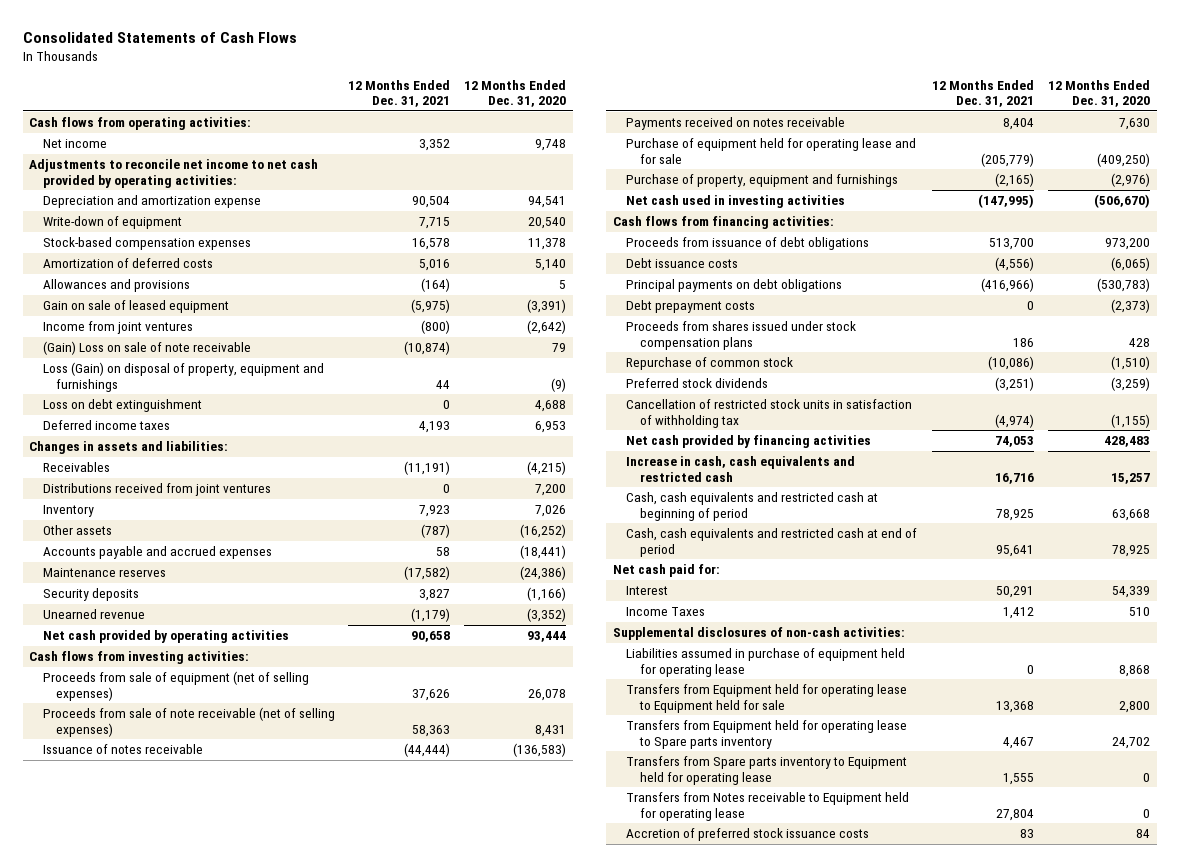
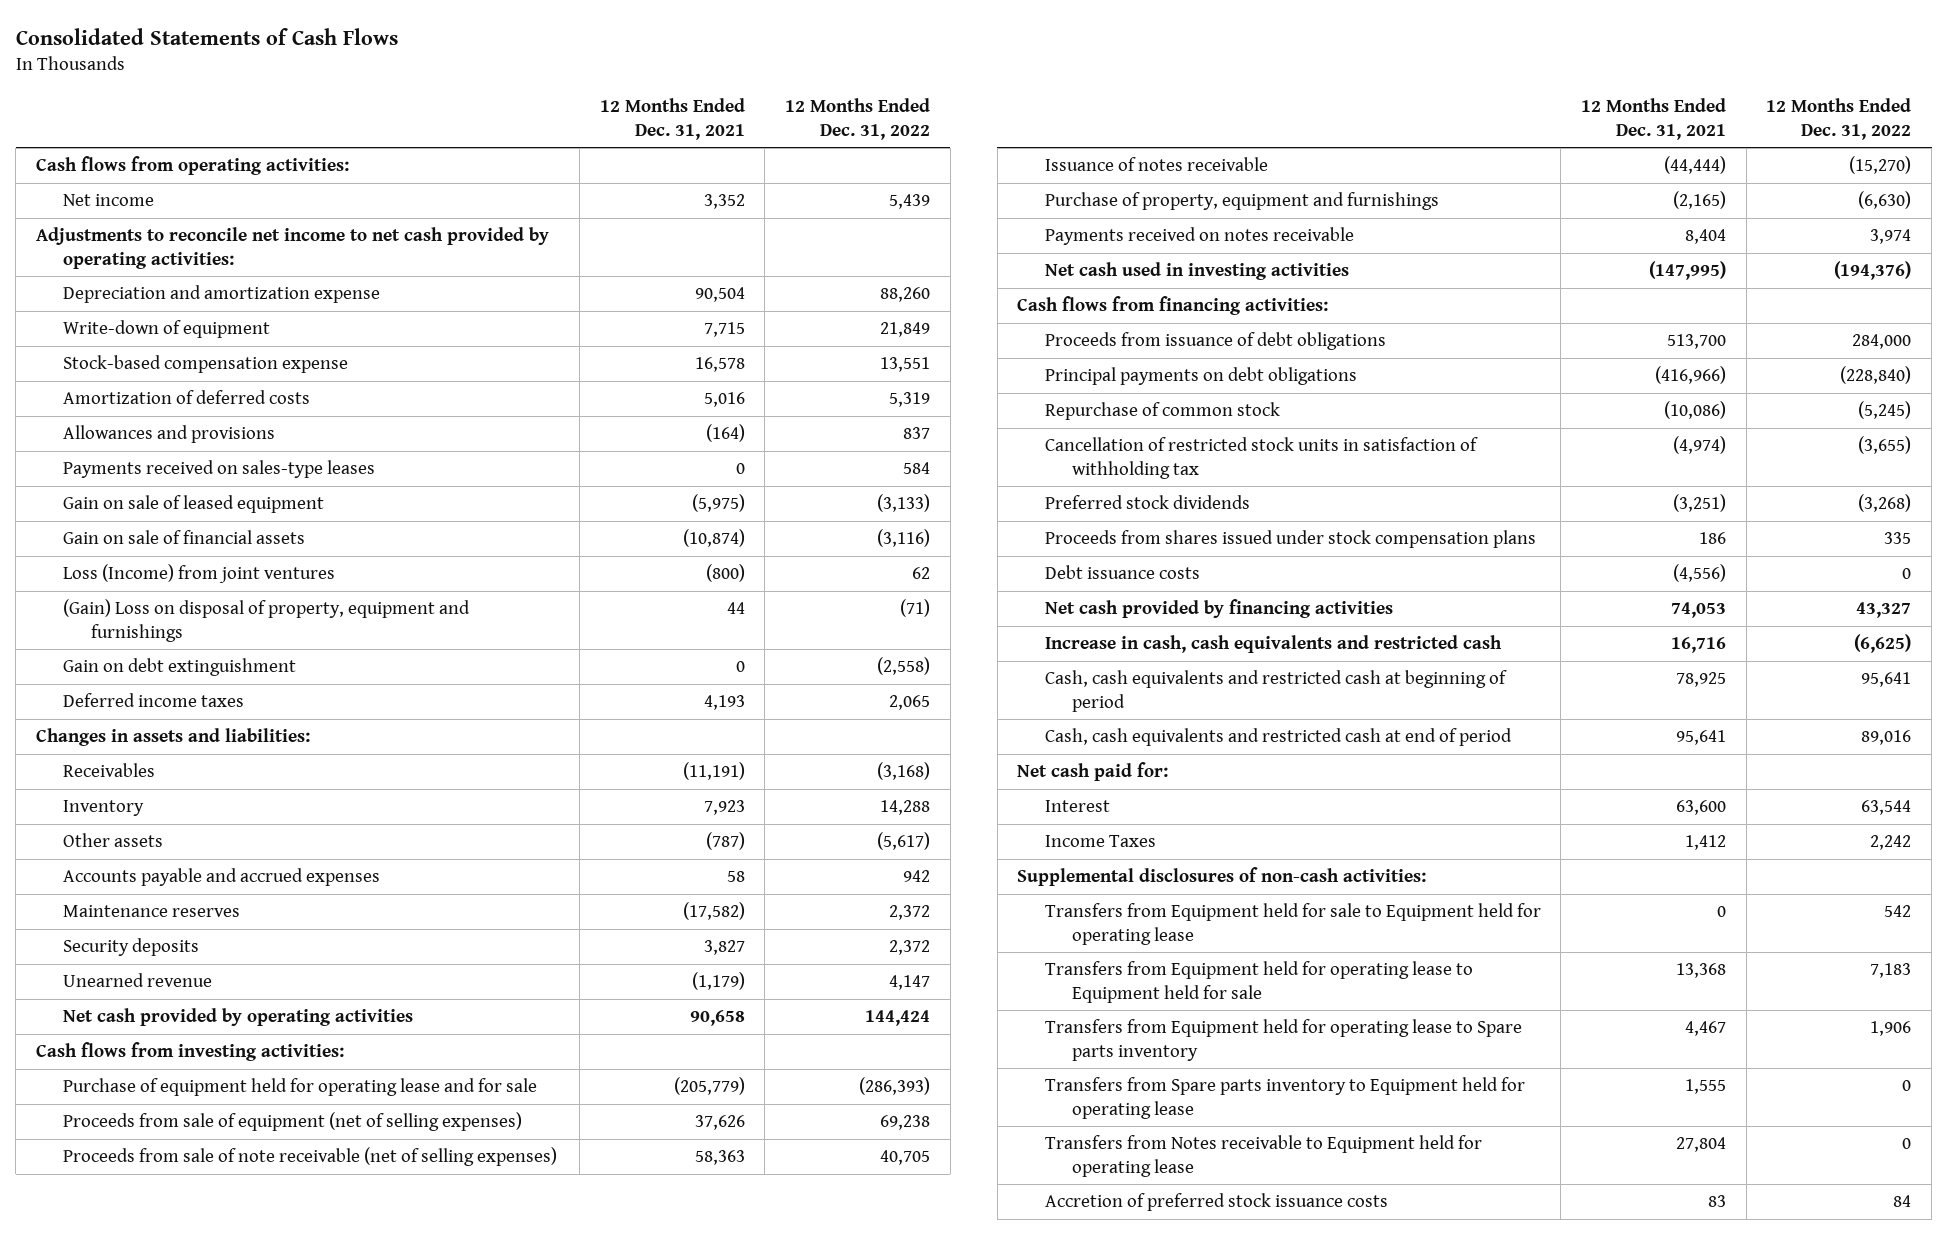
- | 12 Months Ended Dec. 31, 2021 | 12 Months Ended Dec. 31, 2020
+ | 12 Months Ended Dec. 31, 2021 | 12 Months Ended Dec. 31, 2022
- Stock-based compensation expenses | 16,578 | 11,378
+ Stock-based compensation expense | 16,578 | 13,551
+ Payments received on sales-type leases | 0 | 584
- Income from joint ventures | (800) | (2,642)
- (Gain) Loss on sale of note receivable | (10,874) | 79
- Loss (Gain) on disposal of property, equipment and furnishings | 44 | (9)
- Loss on debt extinguishment | 0 | 4,688
+ Gain on sale of financial assets | (10,874) | (3,116)
+ Loss (Income) from joint ventures | (800) | 62
+ (Gain) Loss on disposal of property, equipment and furnishings | 44 | (71)
+ Gain on debt extinguishment | 0 | (2,558)
- Distributions received from joint ventures | 0 | 7,200
moved up: Purchase of equipment held for operating lease and for sale | (205,779) | (286,393)
moved down: Payments received on notes receivable | 8,404 | 3,974
- Debt prepayment costs | 0 | (2,373)
moved down: Preferred stock dividends | (3,251) | (3,268)
moved down: Proceeds from shares issued under stock compensation plans | 186 | 335
moved down: Debt issuance costs | (4,556) | 0
- Interest | 50,291 | 54,339
+ Interest | 63,600 | 63,544
- Liabilities assumed in purchase of equipment held for operating lease | 0 | 8,868
+ Transfers from Equipment held for sale to Equipment held for operating lease | 0 | 542

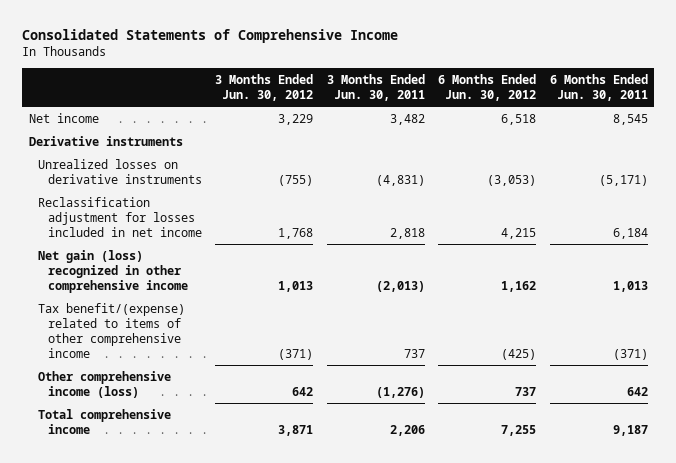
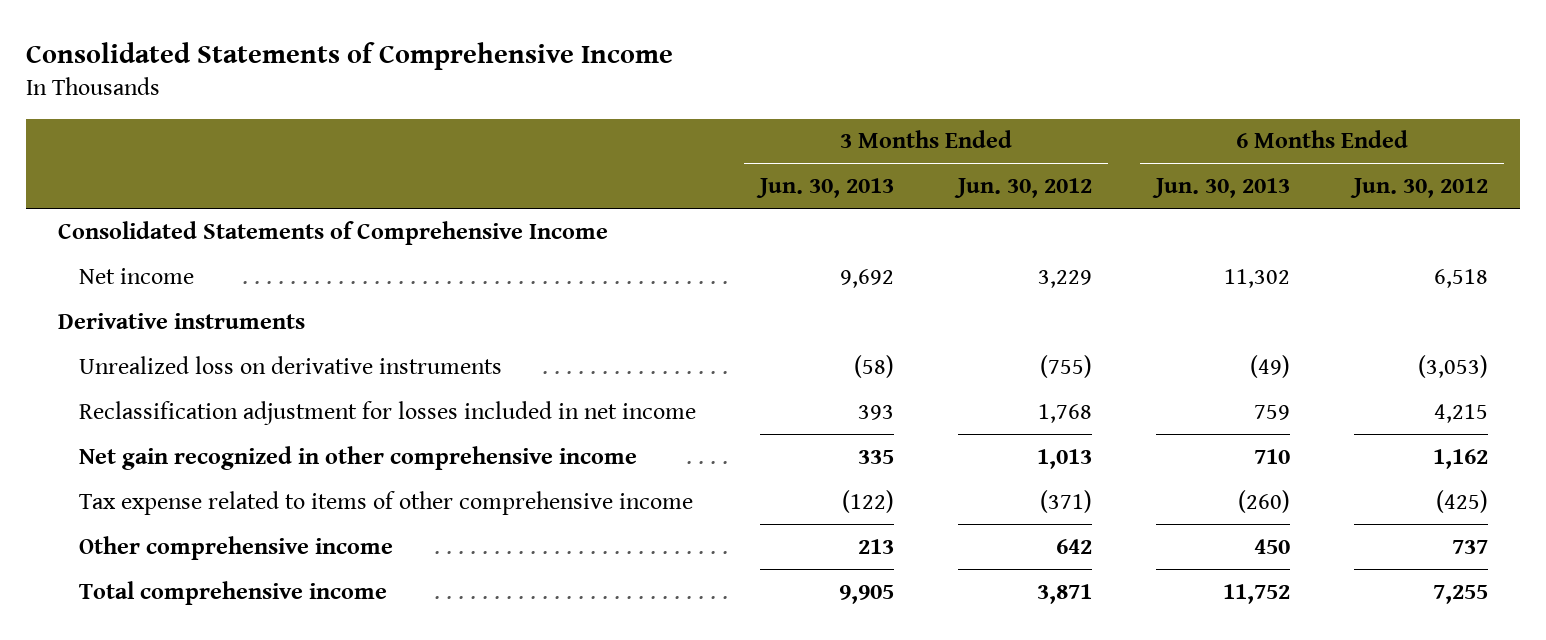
- | 3 Months Ended Jun. 30, 2012 | 3 Months Ended Jun. 30, 2011 | 6 Months Ended Jun. 30, 2012 | 6 Months Ended Jun. 30, 2011
+ | 3 Months Ended Jun. 30, 2013 | 3 Months Ended Jun. 30, 2012 | 6 Months Ended Jun. 30, 2013 | 6 Months Ended Jun. 30, 2012
+ Consolidated Statements of Comprehensive Income
- Unrealized losses on derivative instruments | (755) | (4,831) | (3,053) | (5,171)
+ Unrealized loss on derivative instruments | (58) | (755) | (49) | (3,053)
- Net gain (loss) recognized in other comprehensive income | 1,013 | (2,013) | 1,162 | 1,013
- Tax benefit/(expense) related to items of other comprehensive income | (371) | 737 | (425) | (371)
- Other comprehensive income (loss) | 642 | (1,276) | 737 | 642
+ Net gain recognized in other comprehensive income | 335 | 1,013 | 710 | 1,162
+ Tax expense related to items of other comprehensive income | (122) | (371) | (260) | (425)
+ Other comprehensive income | 213 | 642 | 450 | 737

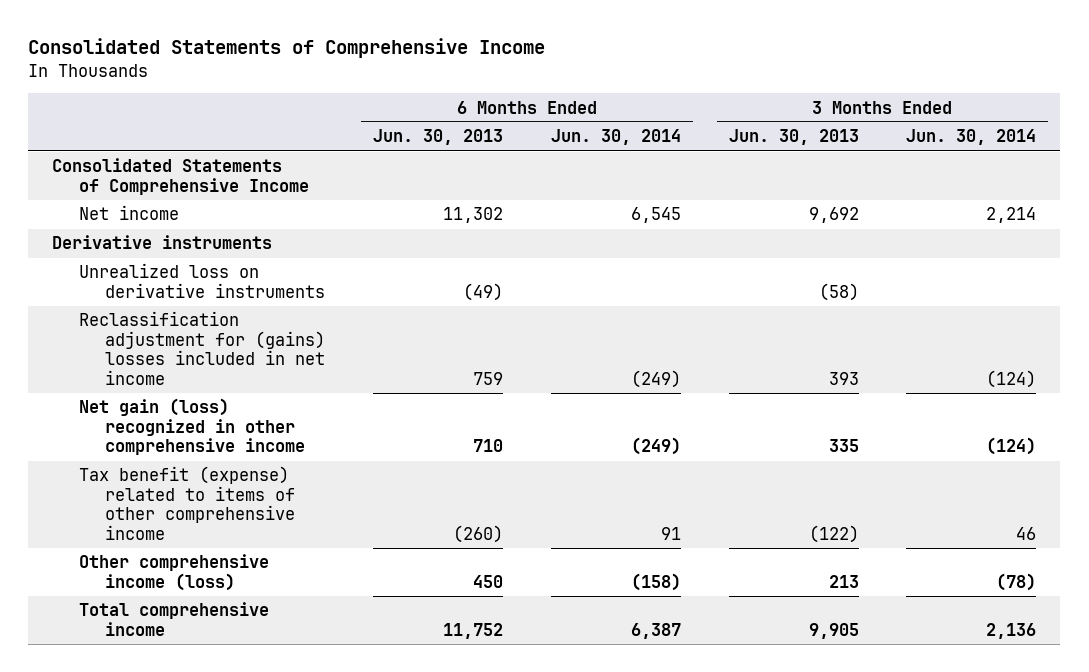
- | 3 Months Ended Jun. 30, 2013 | 3 Months Ended Jun. 30, 2012 | 6 Months Ended Jun. 30, 2013 | 6 Months Ended Jun. 30, 2012
+ | 6 Months Ended Jun. 30, 2013 | 6 Months Ended Jun. 30, 2014 | 3 Months Ended Jun. 30, 2013 | 3 Months Ended Jun. 30, 2014
- Reclassification adjustment for losses included in net income | 393 | 1,768 | 759 | 4,215
- Net gain recognized in other comprehensive income | 335 | 1,013 | 710 | 1,162
- Tax expense related to items of other comprehensive income | (122) | (371) | (260) | (425)
- Other comprehensive income | 213 | 642 | 450 | 737
+ Reclassification adjustment for (gains) losses included in net income | 759 | (249) | 393 | (124)
+ Net gain (loss) recognized in other comprehensive income | 710 | (249) | 335 | (124)
+ Tax benefit (expense) related to items of other comprehensive income | (260) | 91 | (122) | 46
+ Other comprehensive income (loss) | 450 | (158) | 213 | (78)

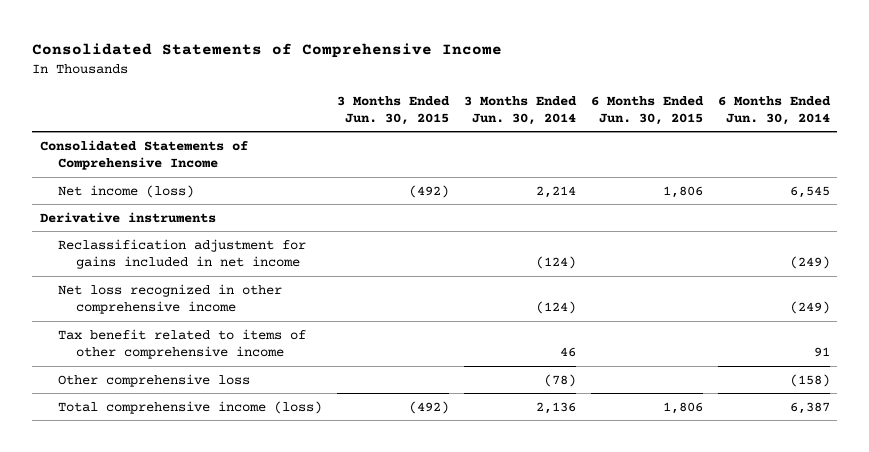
- | 6 Months Ended Jun. 30, 2013 | 6 Months Ended Jun. 30, 2014 | 3 Months Ended Jun. 30, 2013 | 3 Months Ended Jun. 30, 2014
+ | 3 Months Ended Jun. 30, 2015 | 3 Months Ended Jun. 30, 2014 | 6 Months Ended Jun. 30, 2015 | 6 Months Ended Jun. 30, 2014
- Net income | 11,302 | 6,545 | 9,692 | 2,214
+ Net income (loss) | (492) | 2,214 | 1,806 | 6,545
- Unrealized loss on derivative instruments | (49) | | (58) |
- Reclassification adjustment for (gains) losses included in net income | 759 | (249) | 393 | (124)
- Net gain (loss) recognized in other comprehensive income | 710 | (249) | 335 | (124)
- Tax benefit (expense) related to items of other comprehensive income | (260) | 91 | (122) | 46
- Other comprehensive income (loss) | 450 | (158) | 213 | (78)
- Total comprehensive income | 11,752 | 6,387 | 9,905 | 2,136
+ Reclassification adjustment for gains included in net income | | (124) | | (249)
+ Net loss recognized in other comprehensive income | | (124) | | (249)
+ Tax benefit related to items of other comprehensive income | | 46 | | 91
+ Other comprehensive loss | | (78) | | (158)
+ Total comprehensive income (loss) | (492) | 2,136 | 1,806 | 6,387

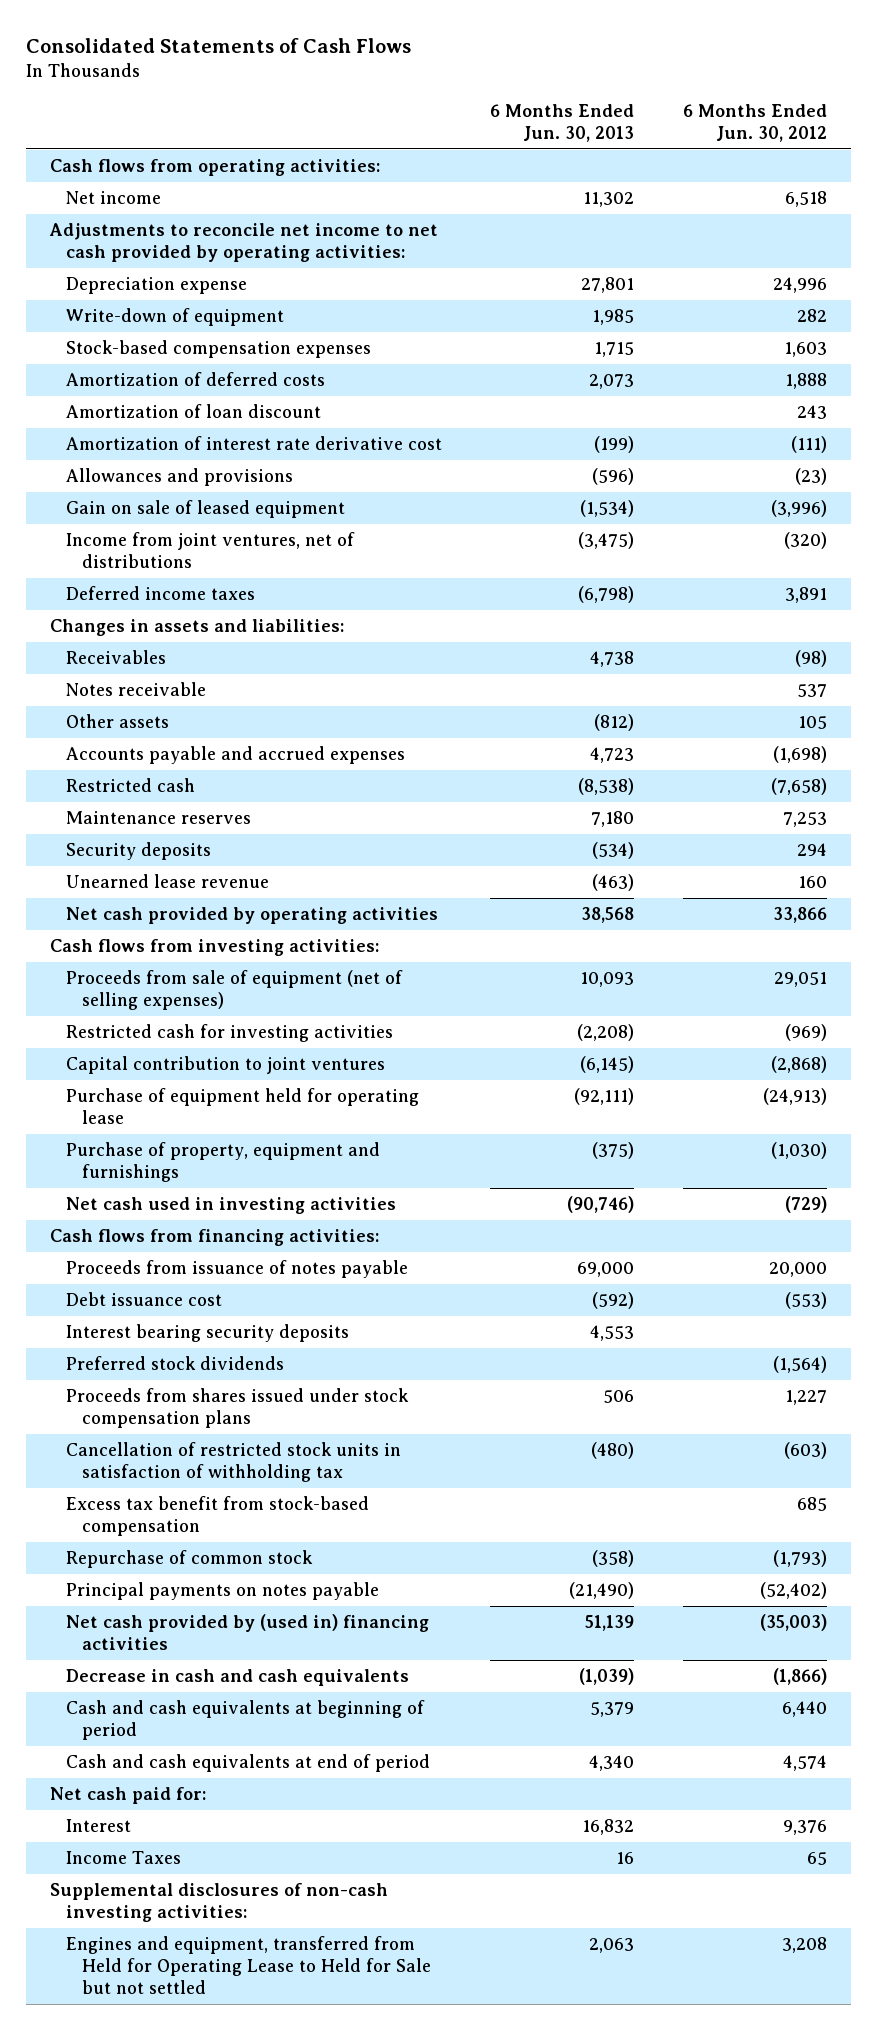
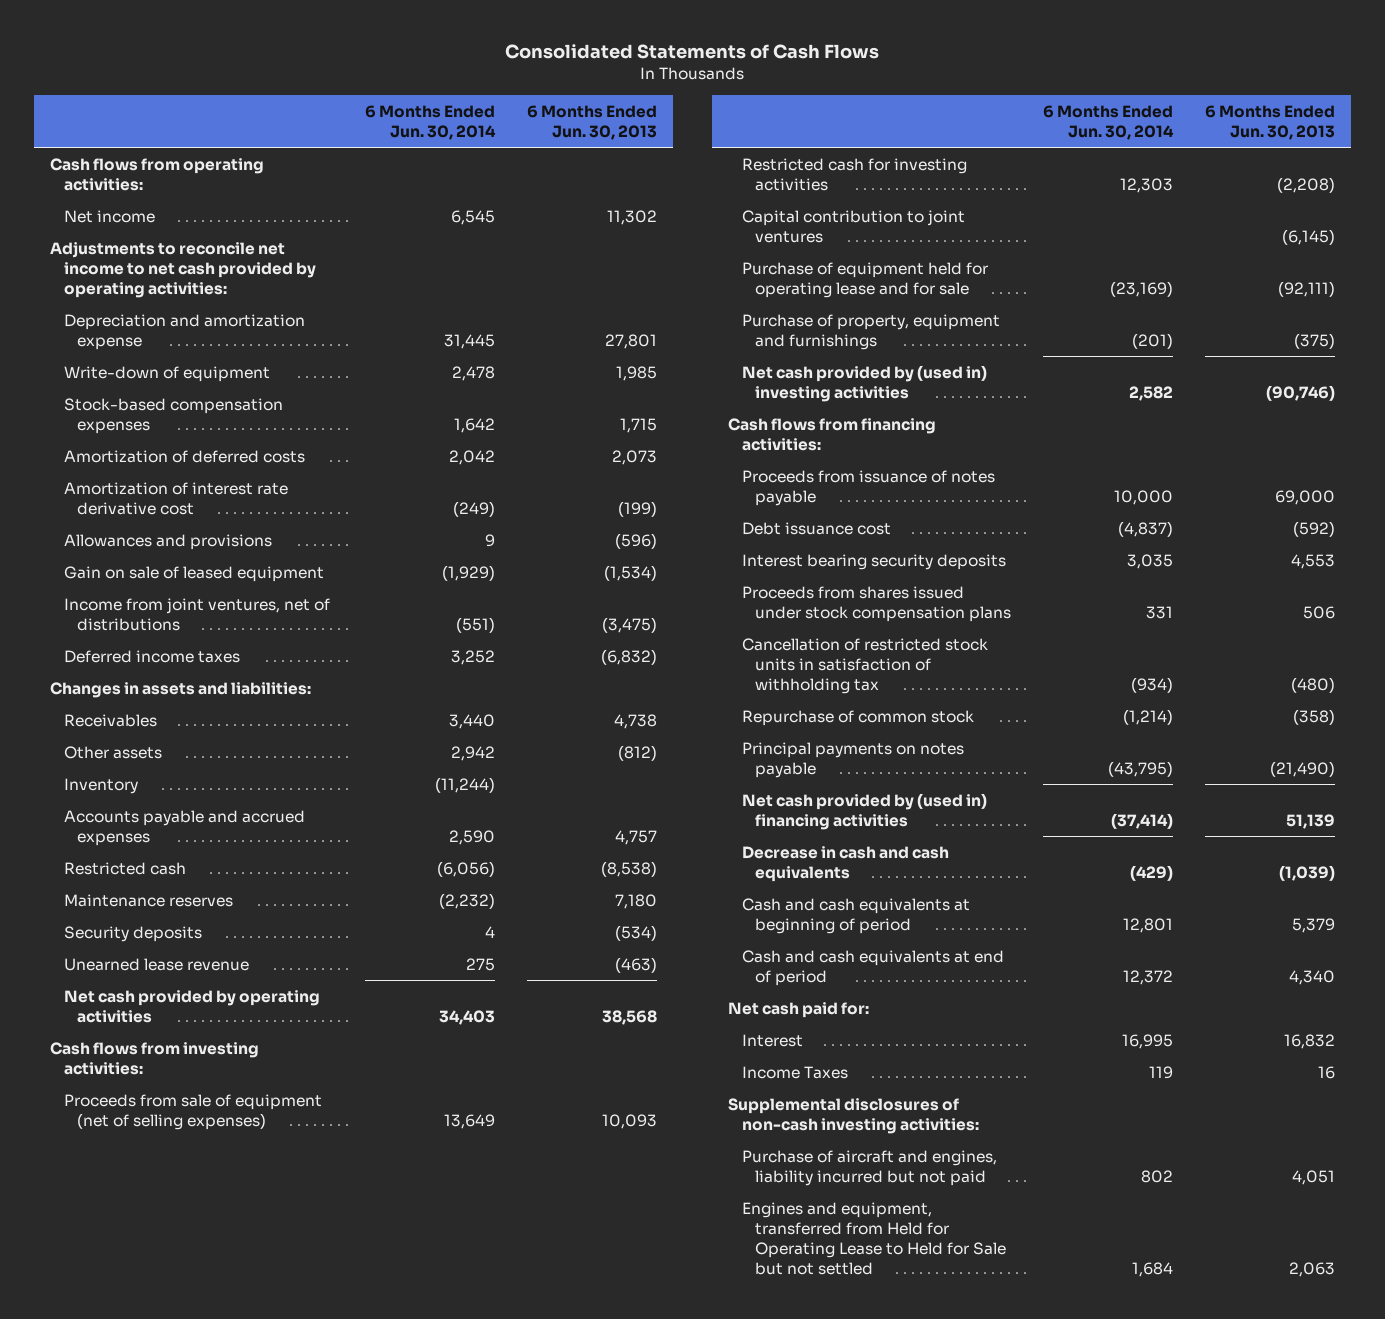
- | 6 Months Ended Jun. 30, 2013 | 6 Months Ended Jun. 30, 2012
+ | 6 Months Ended Jun. 30, 2014 | 6 Months Ended Jun. 30, 2013
- Depreciation expense | 27,801 | 24,996
+ Depreciation and amortization expense | 31,445 | 27,801
- Amortization of loan discount | | 243
- Deferred income taxes | (6,798) | 3,891
+ Deferred income taxes | 3,252 | (6,832)
- Notes receivable | | 537
- Accounts payable and accrued expenses | 4,723 | (1,698)
+ Inventory | (11,244) |
+ Accounts payable and accrued expenses | 2,590 | 4,757
- Purchase of equipment held for operating lease | (92,111) | (24,913)
+ Purchase of equipment held for operating lease and for sale | (23,169) | (92,111)
- Net cash used in investing activities | (90,746) | (729)
+ Net cash provided by (used in) investing activities | 2,582 | (90,746)
- Preferred stock dividends | | (1,564)
- Excess tax benefit from stock-based compensation | | 685
+ Purchase of aircraft and engines, liability incurred but not paid | 802 | 4,051

